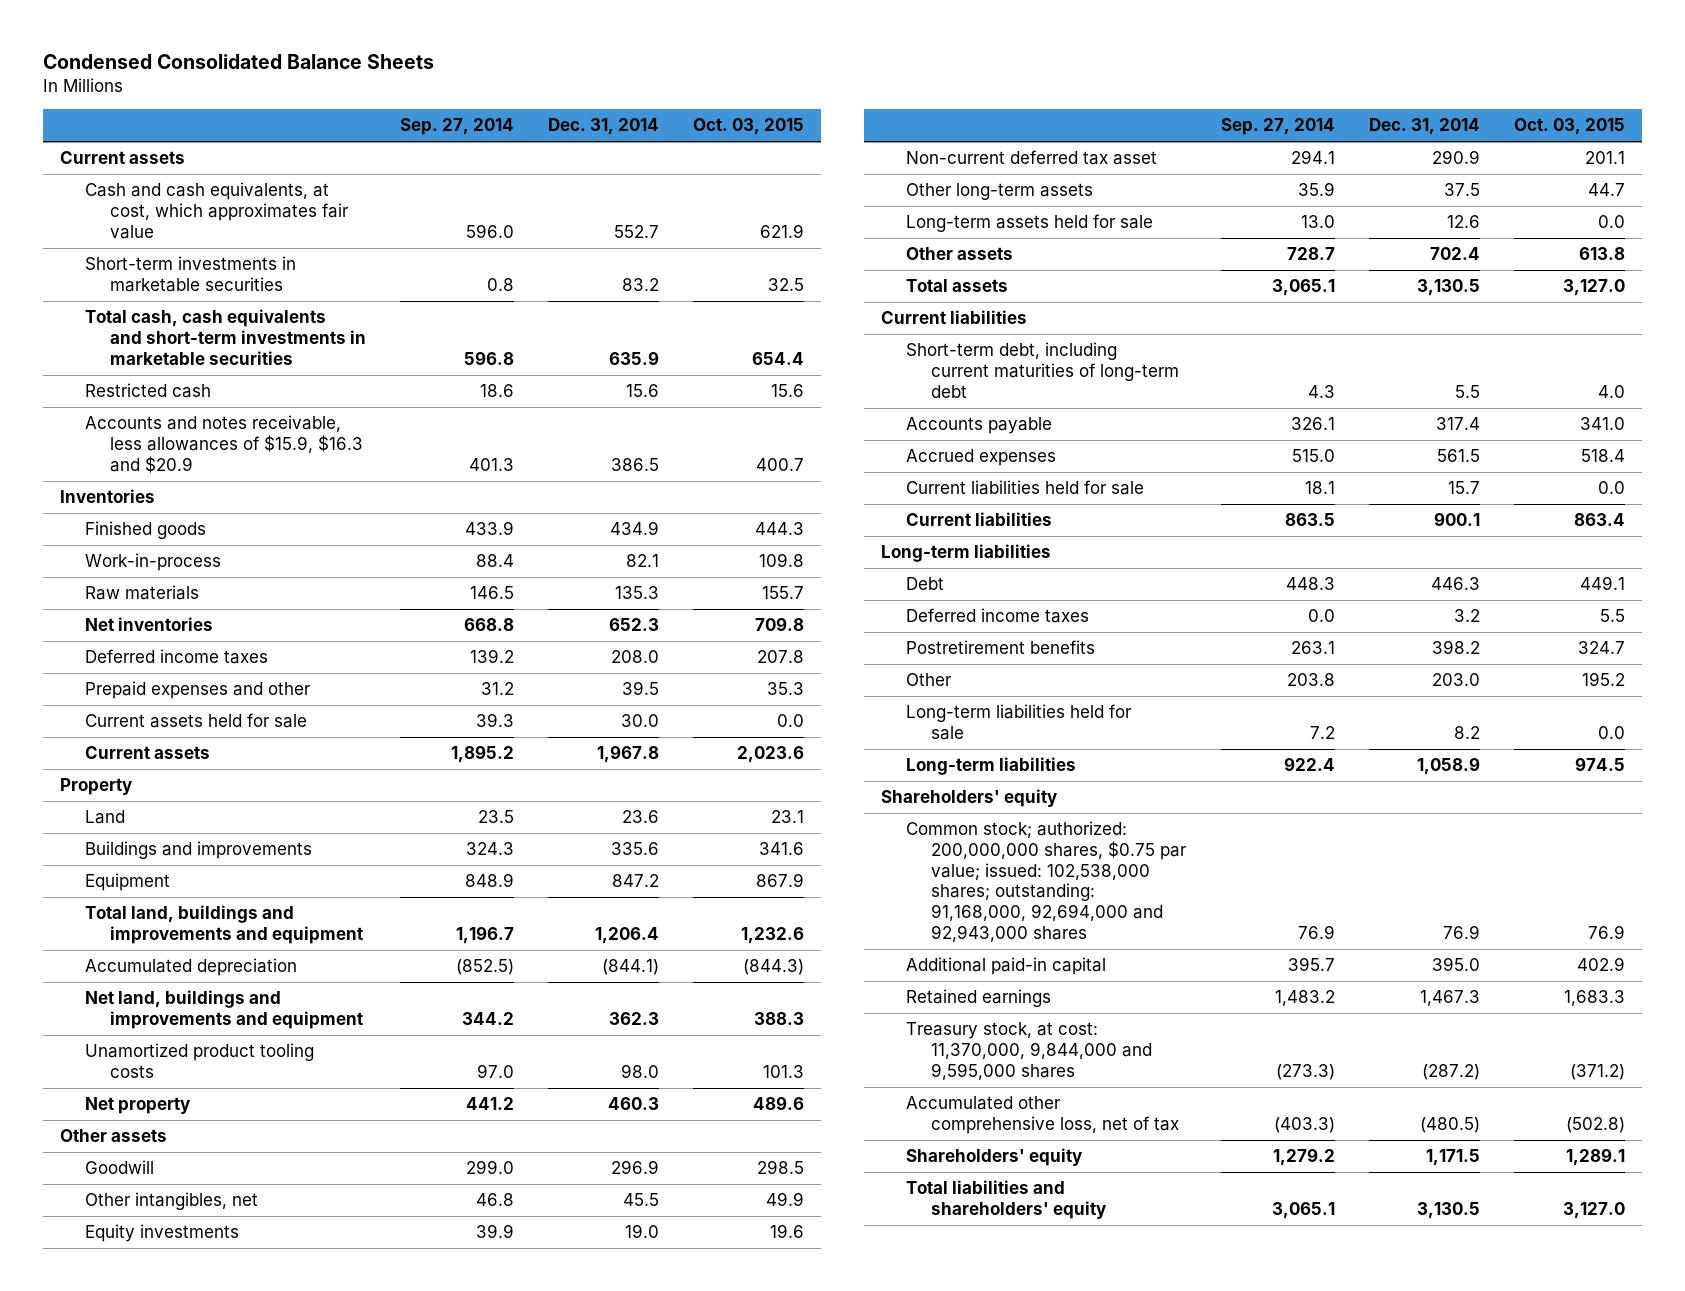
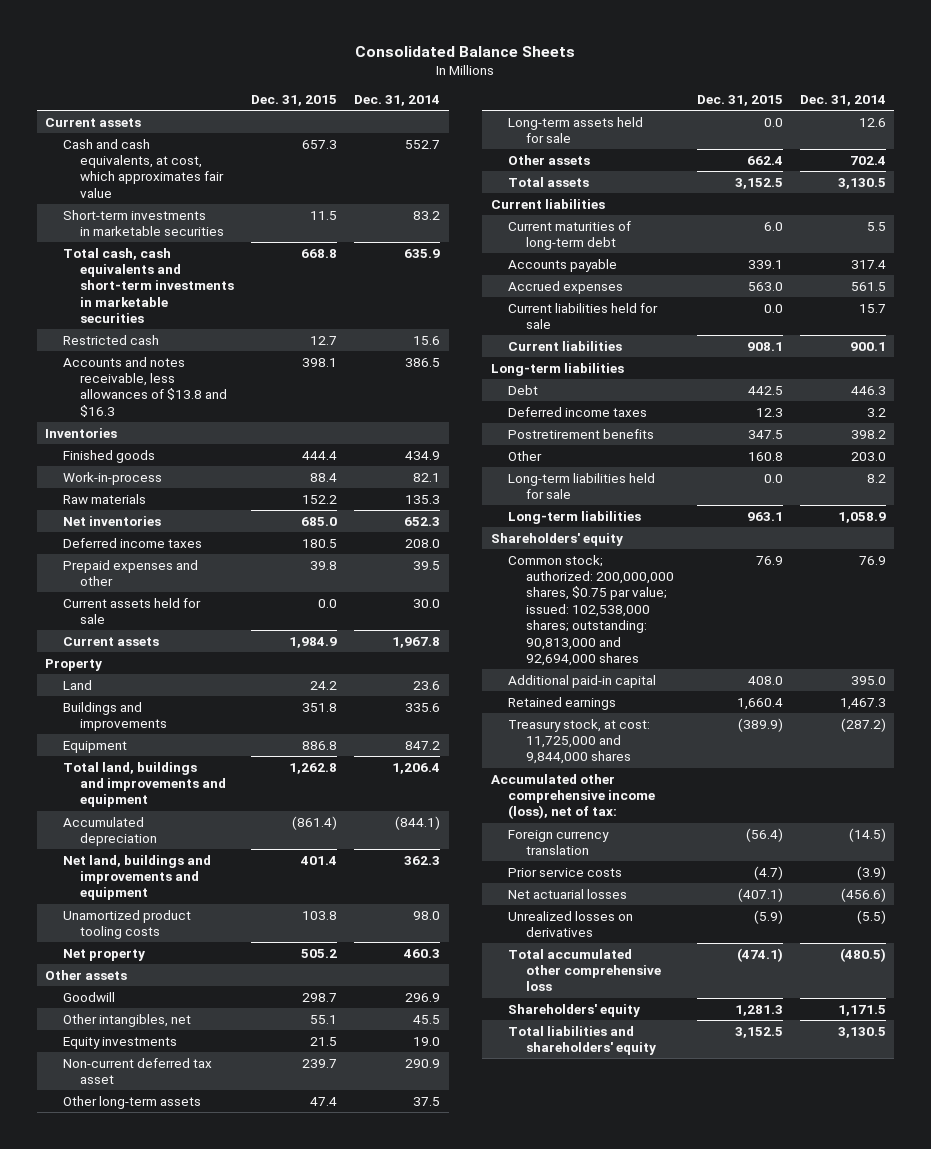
- Condensed Consolidated Balance Sheets
+ Consolidated Balance Sheets
- | Sep. 27, 2014 | Dec. 31, 2014 | Oct. 03, 2015
+ | Dec. 31, 2015 | Dec. 31, 2014
- Accounts and notes receivable, less allowances of $15.9, $16.3 and $20.9 | 401.3 | 386.5 | 400.7
+ Accounts and notes receivable, less allowances of $13.8 and $16.3 | 398.1 | 386.5
- Short-term debt, including current maturities of long-term debt | 4.3 | 5.5 | 4.0
+ Current maturities of long-term debt | 6.0 | 5.5
- Common stock; authorized: 200,000,000 shares, $0.75 par value; issued: 102,538,000 shares; outstanding: 91,168,000, 92,694,000 and 92,943,000 shares | 76.9 | 76.9 | 76.9
+ Common stock; authorized: 200,000,000 shares, $0.75 par value; issued: 102,538,000 shares; outstanding: 90,813,000 and 92,694,000 shares | 76.9 | 76.9
- Treasury stock, at cost: 11,370,000, 9,844,000 and 9,595,000 shares | (273.3) | (287.2) | (371.2)
- Accumulated other comprehensive loss, net of tax | (403.3) | (480.5) | (502.8)
+ Treasury stock, at cost: 11,725,000 and 9,844,000 shares | (389.9) | (287.2)
+ Accumulated other comprehensive income (loss), net of tax:
+ Foreign currency translation | (56.4) | (14.5)
+ Prior service costs | (4.7) | (3.9)
+ Net actuarial losses | (407.1) | (456.6)
+ Unrealized losses on derivatives | (5.9) | (5.5)
+ Total accumulated other comprehensive loss | (474.1) | (480.5)

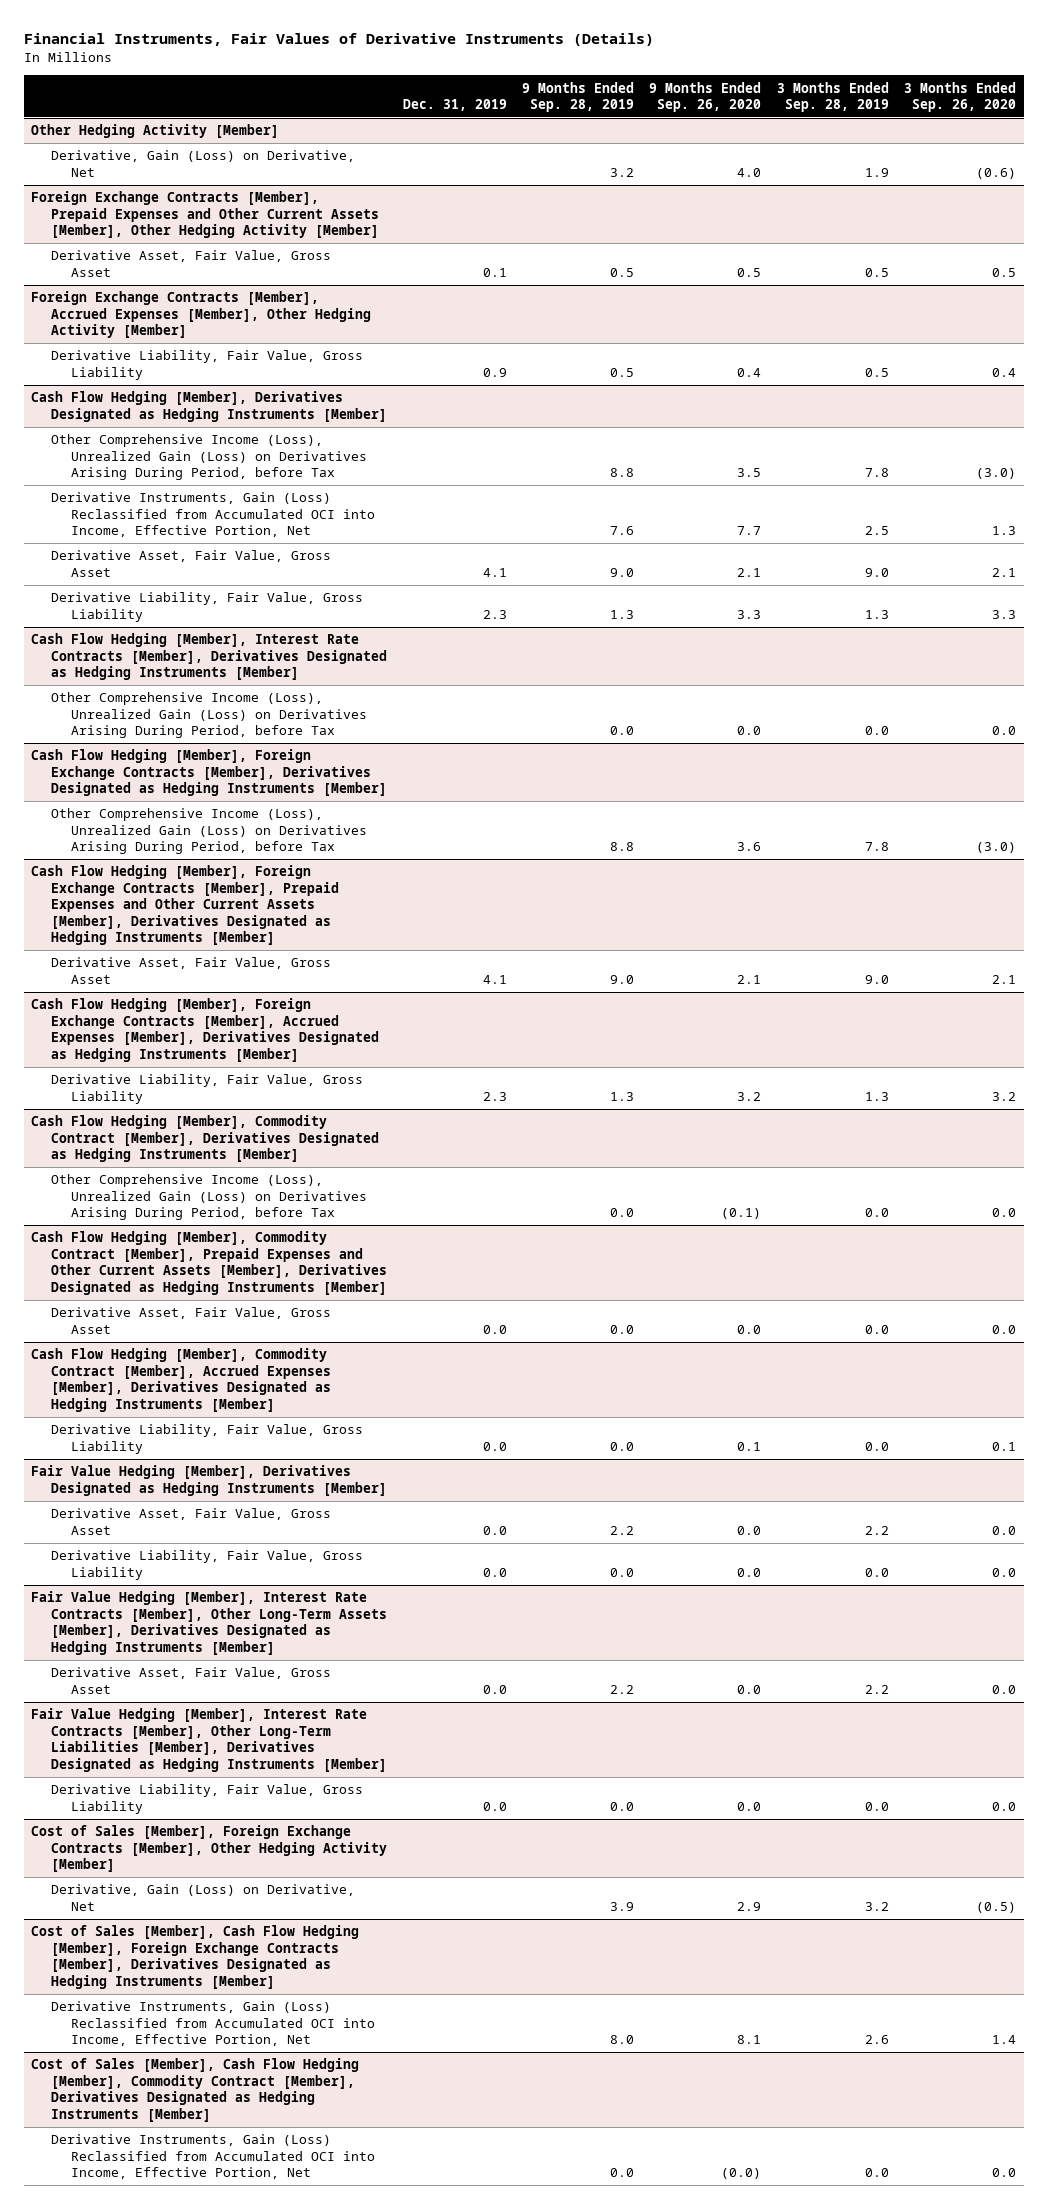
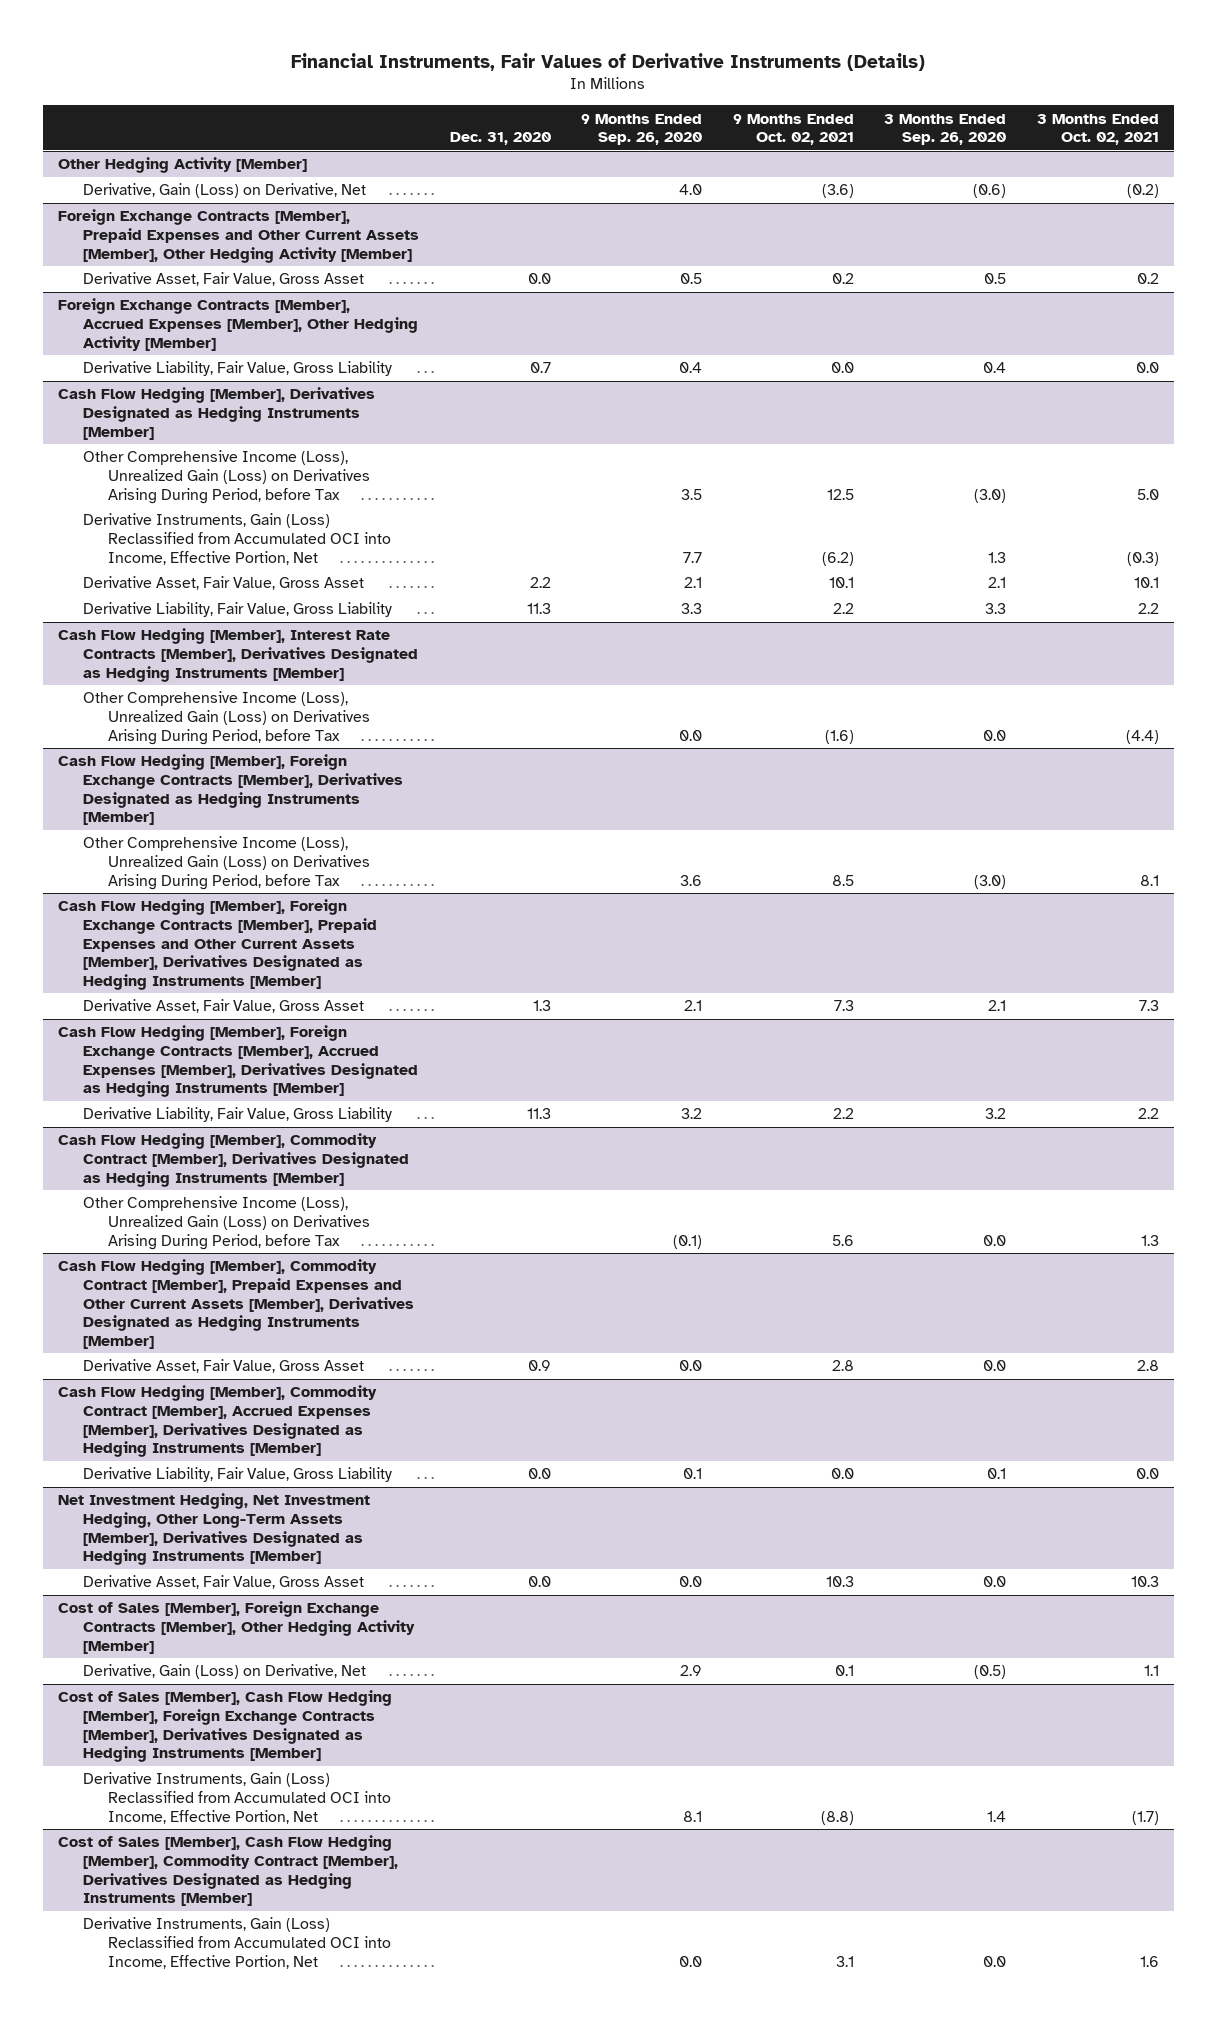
- | Dec. 31, 2019 | 9 Months Ended Sep. 28, 2019 | 9 Months Ended Sep. 26, 2020 | 3 Months Ended Sep. 28, 2019 | 3 Months Ended Sep. 26, 2020
+ | Dec. 31, 2020 | 9 Months Ended Sep. 26, 2020 | 9 Months Ended Oct. 02, 2021 | 3 Months Ended Sep. 26, 2020 | 3 Months Ended Oct. 02, 2021
- Fair Value Hedging [Member], Derivatives Designated as Hedging Instruments [Member]
- Derivative Asset, Fair Value, Gross Asset | 0.0 | 2.2 | 0.0 | 2.2 | 0.0
- Derivative Liability, Fair Value, Gross Liability | 0.0 | 0.0 | 0.0 | 0.0 | 0.0
- Fair Value Hedging [Member], Interest Rate Contracts [Member], Other Long-Term Assets [Member], Derivatives Designated as Hedging Instruments [Member]
+ Net Investment Hedging, Net Investment Hedging, Other Long-Term Assets [Member], Derivatives Designated as Hedging Instruments [Member]
- Fair Value Hedging [Member], Interest Rate Contracts [Member], Other Long-Term Liabilities [Member], Derivatives Designated as Hedging Instruments [Member]
- Derivative Liability, Fair Value, Gross Liability | 0.0 | 0.0 | 0.0 | 0.0 | 0.0
@ Cost of Sales [Member], Cash Flow Hedging [Member], Commodity Contract [Member], Derivatives Designated as Hedging Instruments [Member]
- Derivative Instruments, Gain (Loss) Reclassified from Accumulated OCI into Income, Effective Portion, Net | | 0.0 | (0.0) | 0.0 | 0.0
+ Derivative Instruments, Gain (Loss) Reclassified from Accumulated OCI into Income, Effective Portion, Net | | 0.0 | 3.1 | 0.0 | 1.6

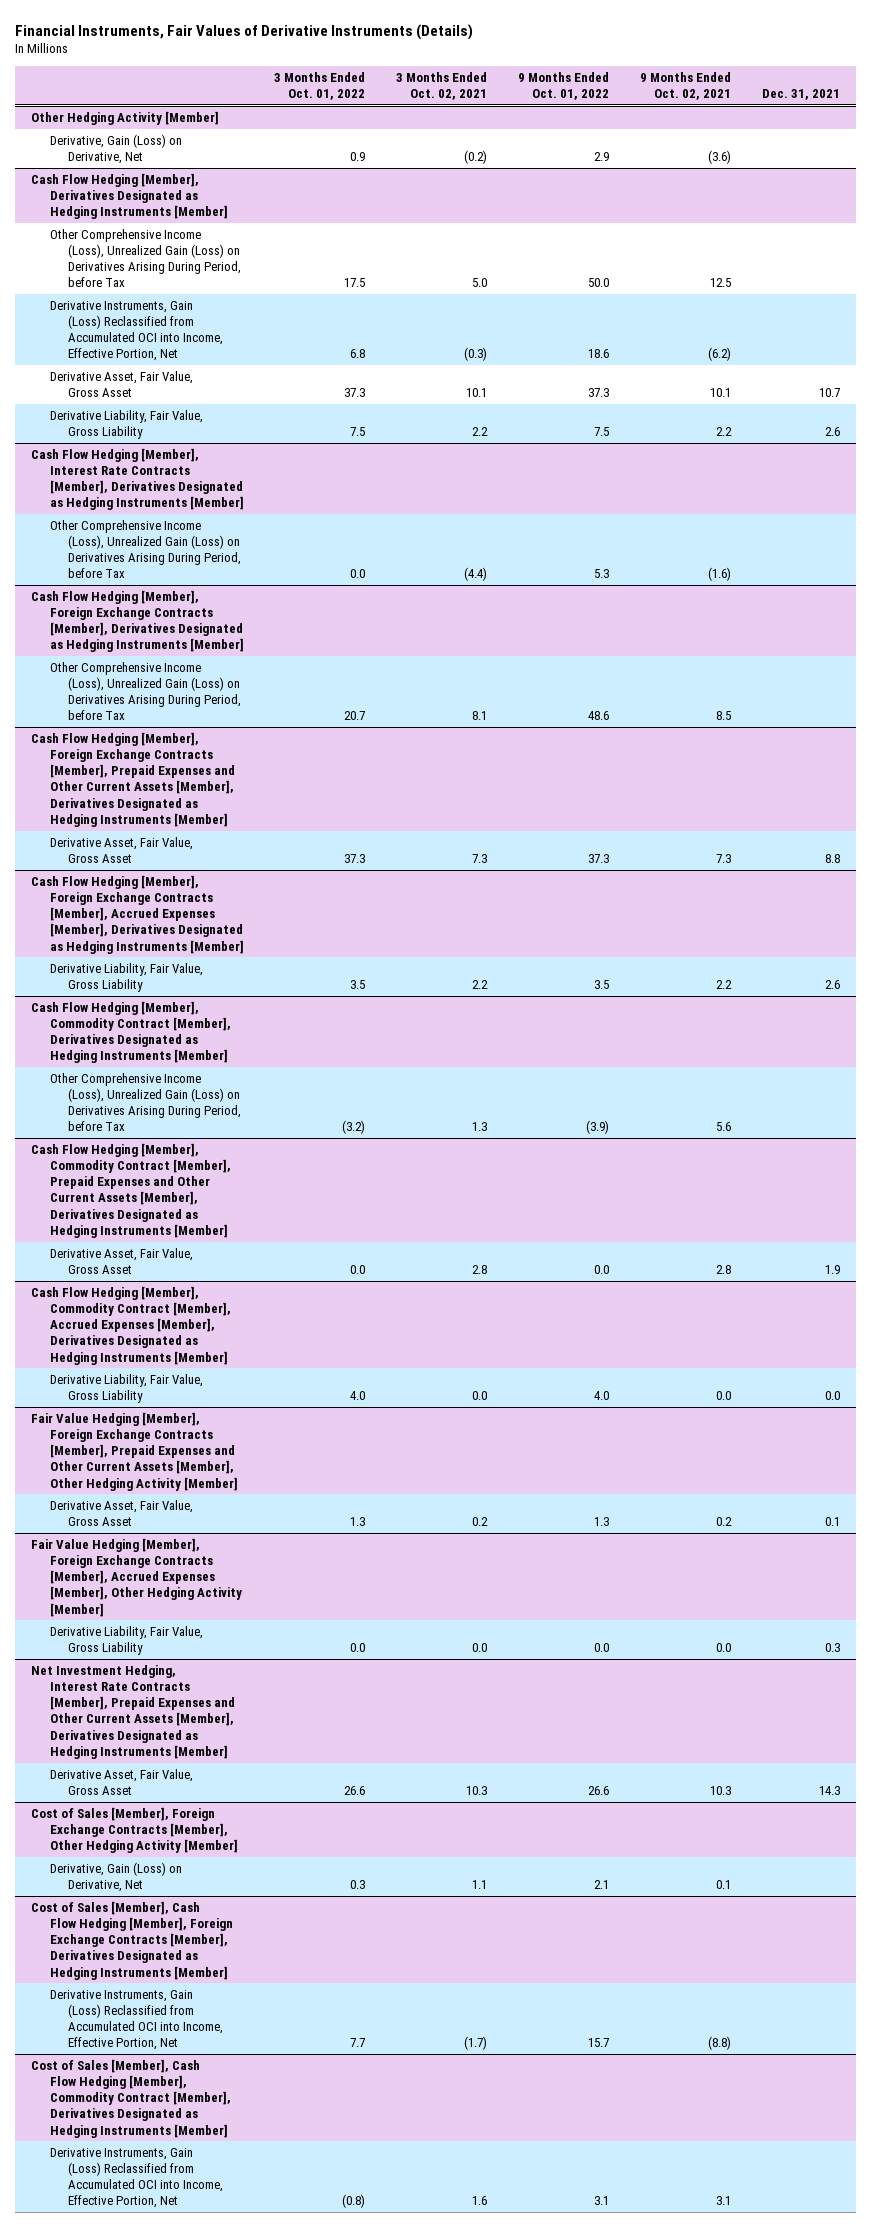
- | Dec. 31, 2020 | 9 Months Ended Sep. 26, 2020 | 9 Months Ended Oct. 02, 2021 | 3 Months Ended Sep. 26, 2020 | 3 Months Ended Oct. 02, 2021
+ | 3 Months Ended Oct. 01, 2022 | 3 Months Ended Oct. 02, 2021 | 9 Months Ended Oct. 01, 2022 | 9 Months Ended Oct. 02, 2021 | Dec. 31, 2021
- Foreign Exchange Contracts [Member], Prepaid Expenses and Other Current Assets [Member], Other Hedging Activity [Member]
- Derivative Asset, Fair Value, Gross Asset | 0.0 | 0.5 | 0.2 | 0.5 | 0.2
- Foreign Exchange Contracts [Member], Accrued Expenses [Member], Other Hedging Activity [Member]
- Derivative Liability, Fair Value, Gross Liability | 0.7 | 0.4 | 0.0 | 0.4 | 0.0
- Net Investment Hedging, Net Investment Hedging, Other Long-Term Assets [Member], Derivatives Designated as Hedging Instruments [Member]
+ Fair Value Hedging [Member], Foreign Exchange Contracts [Member], Prepaid Expenses and Other Current Assets [Member], Other Hedging Activity [Member]
+ Derivative Asset, Fair Value, Gross Asset | 1.3 | 0.2 | 1.3 | 0.2 | 0.1
+ Fair Value Hedging [Member], Foreign Exchange Contracts [Member], Accrued Expenses [Member], Other Hedging Activity [Member]
+ Derivative Liability, Fair Value, Gross Liability | 0.0 | 0.0 | 0.0 | 0.0 | 0.3
+ Net Investment Hedging, Interest Rate Contracts [Member], Prepaid Expenses and Other Current Assets [Member], Derivatives Designated as Hedging Instruments [Member]

